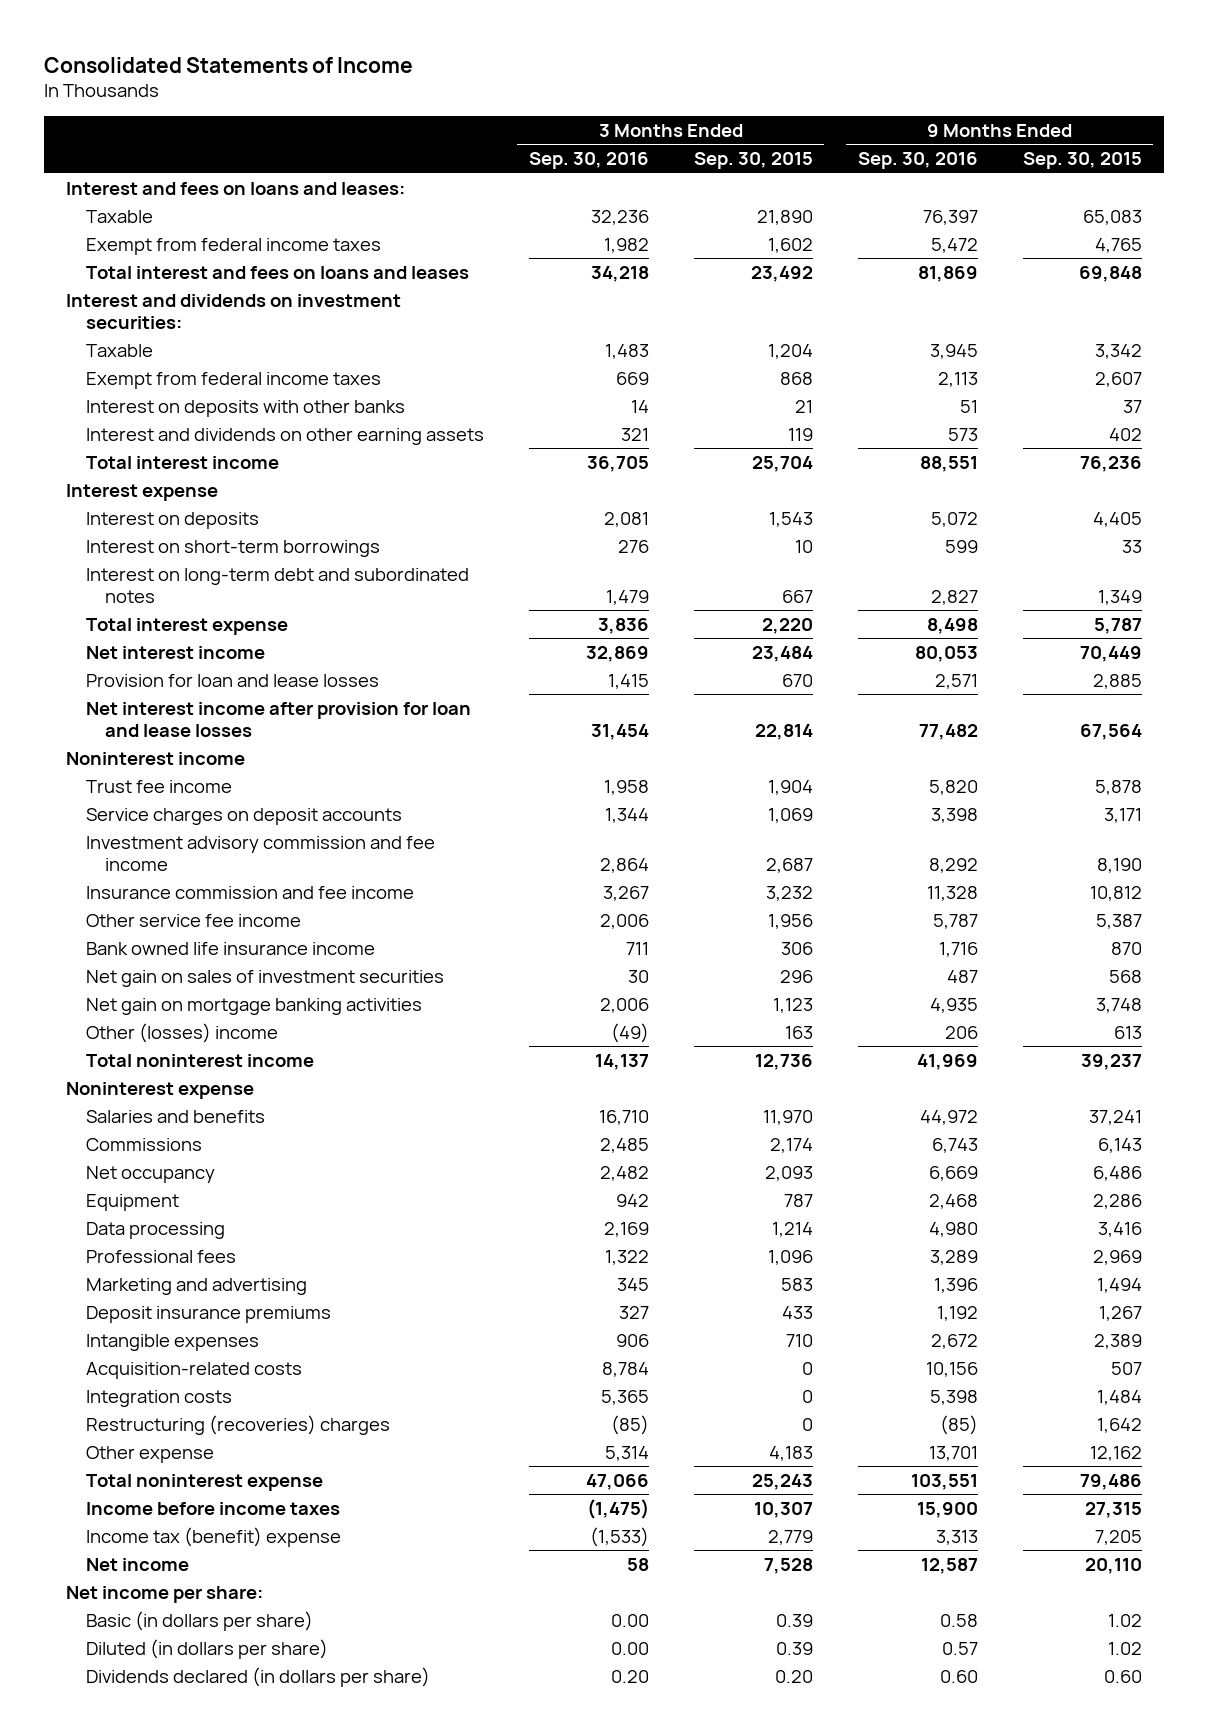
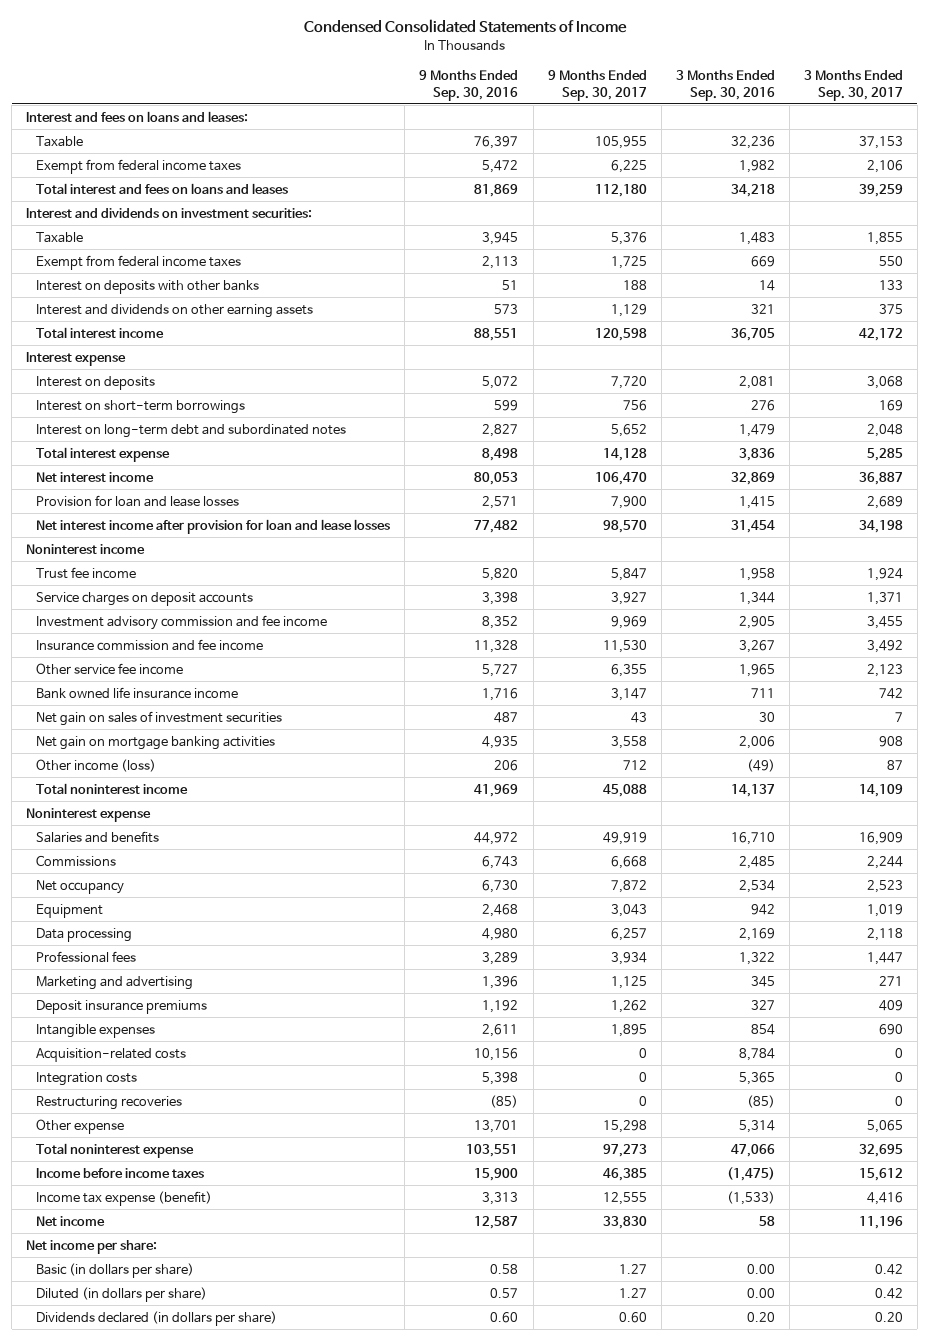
- Consolidated Statements of Income
+ Condensed Consolidated Statements of Income
- | 3 Months Ended Sep. 30, 2016 | 3 Months Ended Sep. 30, 2015 | 9 Months Ended Sep. 30, 2016 | 9 Months Ended Sep. 30, 2015
+ | 9 Months Ended Sep. 30, 2016 | 9 Months Ended Sep. 30, 2017 | 3 Months Ended Sep. 30, 2016 | 3 Months Ended Sep. 30, 2017
- Investment advisory commission and fee income | 2,864 | 2,687 | 8,292 | 8,190
+ Investment advisory commission and fee income | 8,352 | 9,969 | 2,905 | 3,455
- Other service fee income | 2,006 | 1,956 | 5,787 | 5,387
+ Other service fee income | 5,727 | 6,355 | 1,965 | 2,123
- Other (losses) income | (49) | 163 | 206 | 613
+ Other income (loss) | 206 | 712 | (49) | 87
- Net occupancy | 2,482 | 2,093 | 6,669 | 6,486
+ Net occupancy | 6,730 | 7,872 | 2,534 | 2,523
- Intangible expenses | 906 | 710 | 2,672 | 2,389
+ Intangible expenses | 2,611 | 1,895 | 854 | 690
- Restructuring (recoveries) charges | (85) | 0 | (85) | 1,642
+ Restructuring recoveries | (85) | 0 | (85) | 0
- Income tax (benefit) expense | (1,533) | 2,779 | 3,313 | 7,205
+ Income tax expense (benefit) | 3,313 | 12,555 | (1,533) | 4,416

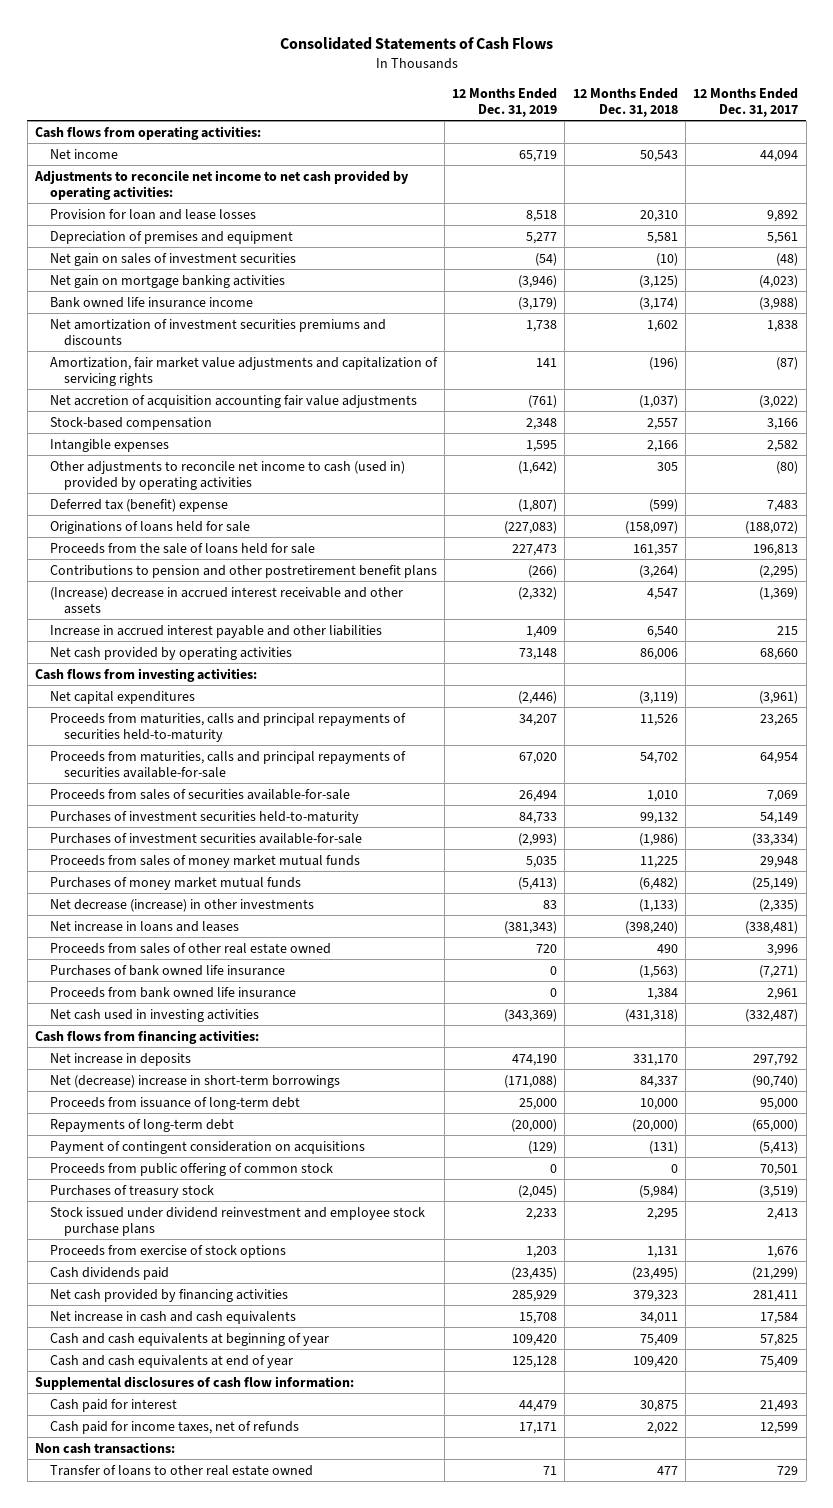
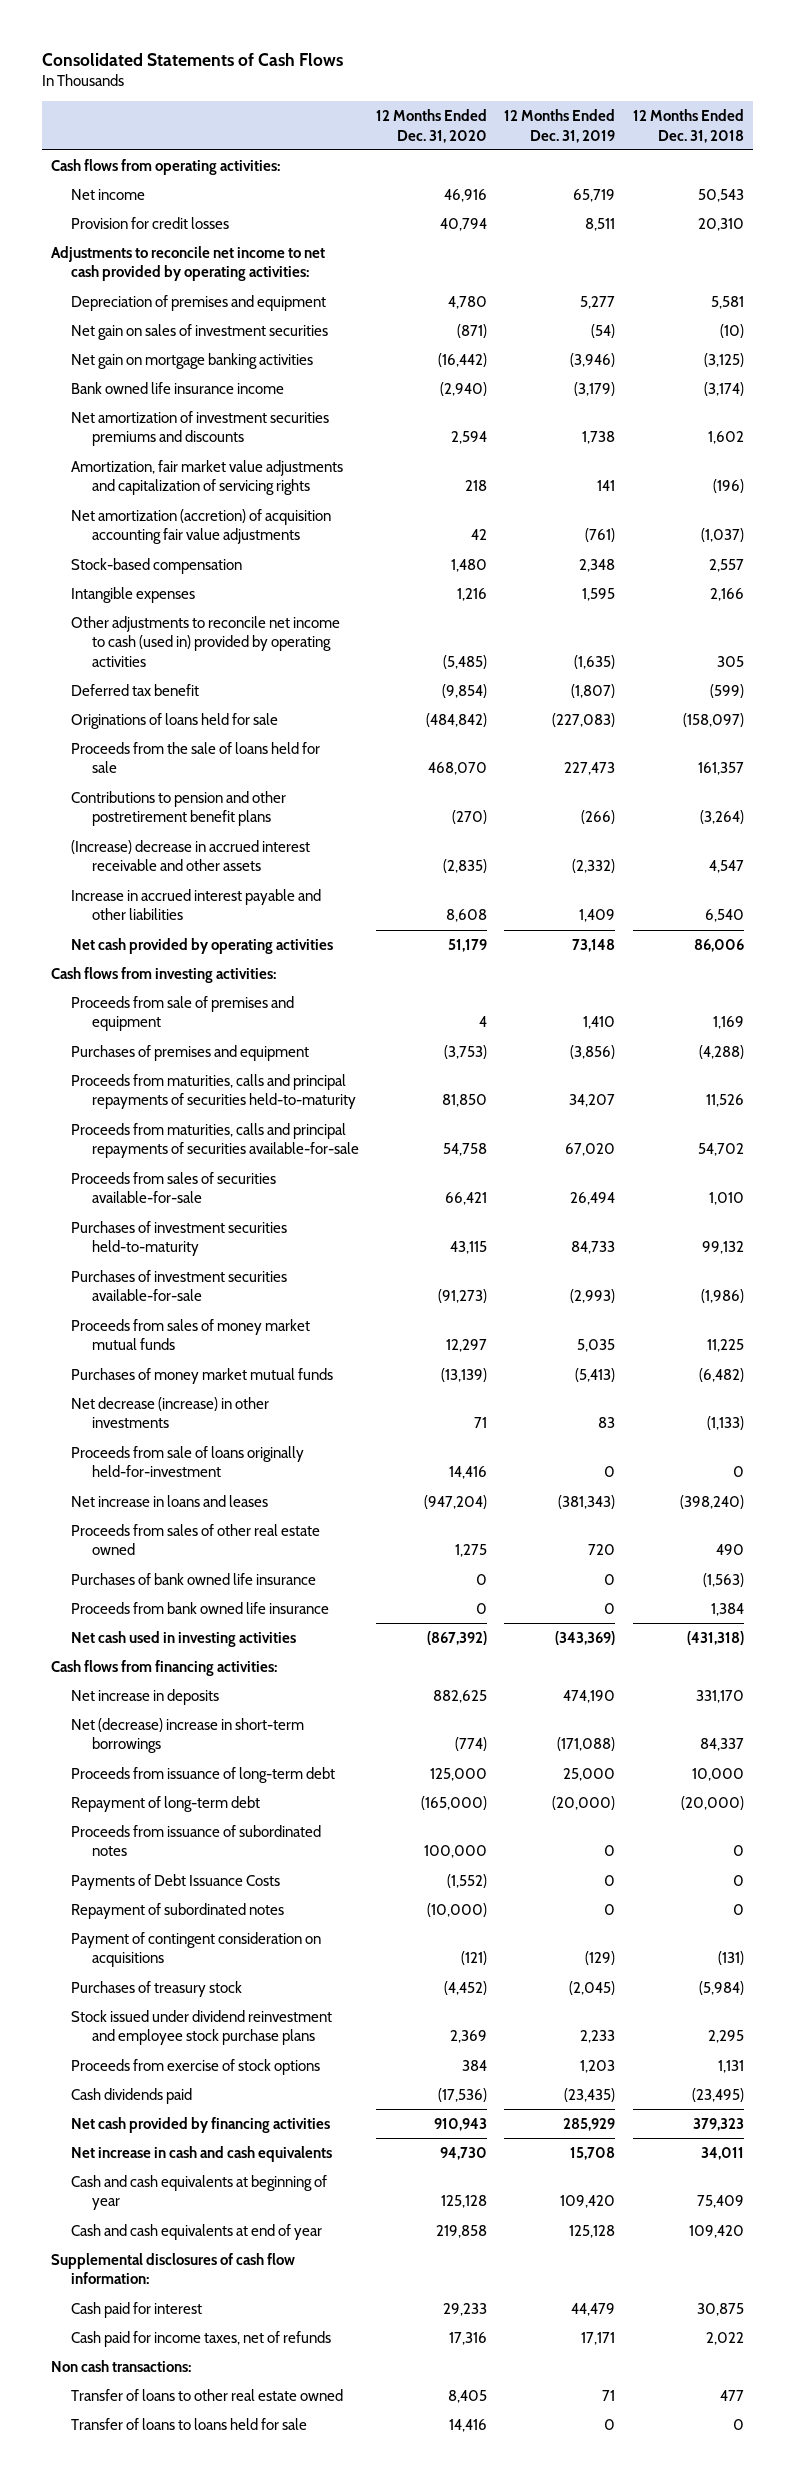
- | 12 Months Ended Dec. 31, 2019 | 12 Months Ended Dec. 31, 2018 | 12 Months Ended Dec. 31, 2017
+ | 12 Months Ended Dec. 31, 2020 | 12 Months Ended Dec. 31, 2019 | 12 Months Ended Dec. 31, 2018
+ Provision for credit losses | 40,794 | 8,511 | 20,310
- Provision for loan and lease losses | 8,518 | 20,310 | 9,892
- Net accretion of acquisition accounting fair value adjustments | (761) | (1,037) | (3,022)
+ Net amortization (accretion) of acquisition accounting fair value adjustments | 42 | (761) | (1,037)
- Other adjustments to reconcile net income to cash (used in) provided by operating activities | (1,642) | 305 | (80)
- Deferred tax (benefit) expense | (1,807) | (599) | 7,483
+ Other adjustments to reconcile net income to cash (used in) provided by operating activities | (5,485) | (1,635) | 305
+ Deferred tax benefit | (9,854) | (1,807) | (599)
- Net capital expenditures | (2,446) | (3,119) | (3,961)
+ Proceeds from sale of premises and equipment | 4 | 1,410 | 1,169
+ Purchases of premises and equipment | (3,753) | (3,856) | (4,288)
+ Proceeds from sale of loans originally held-for-investment | 14,416 | 0 | 0
- Repayments of long-term debt | (20,000) | (20,000) | (65,000)
+ Repayment of long-term debt | (165,000) | (20,000) | (20,000)
+ Proceeds from issuance of subordinated notes | 100,000 | 0 | 0
+ Payments of Debt Issuance Costs | (1,552) | 0 | 0
+ Repayment of subordinated notes | (10,000) | 0 | 0
- Proceeds from public offering of common stock | 0 | 0 | 70,501
+ Transfer of loans to loans held for sale | 14,416 | 0 | 0

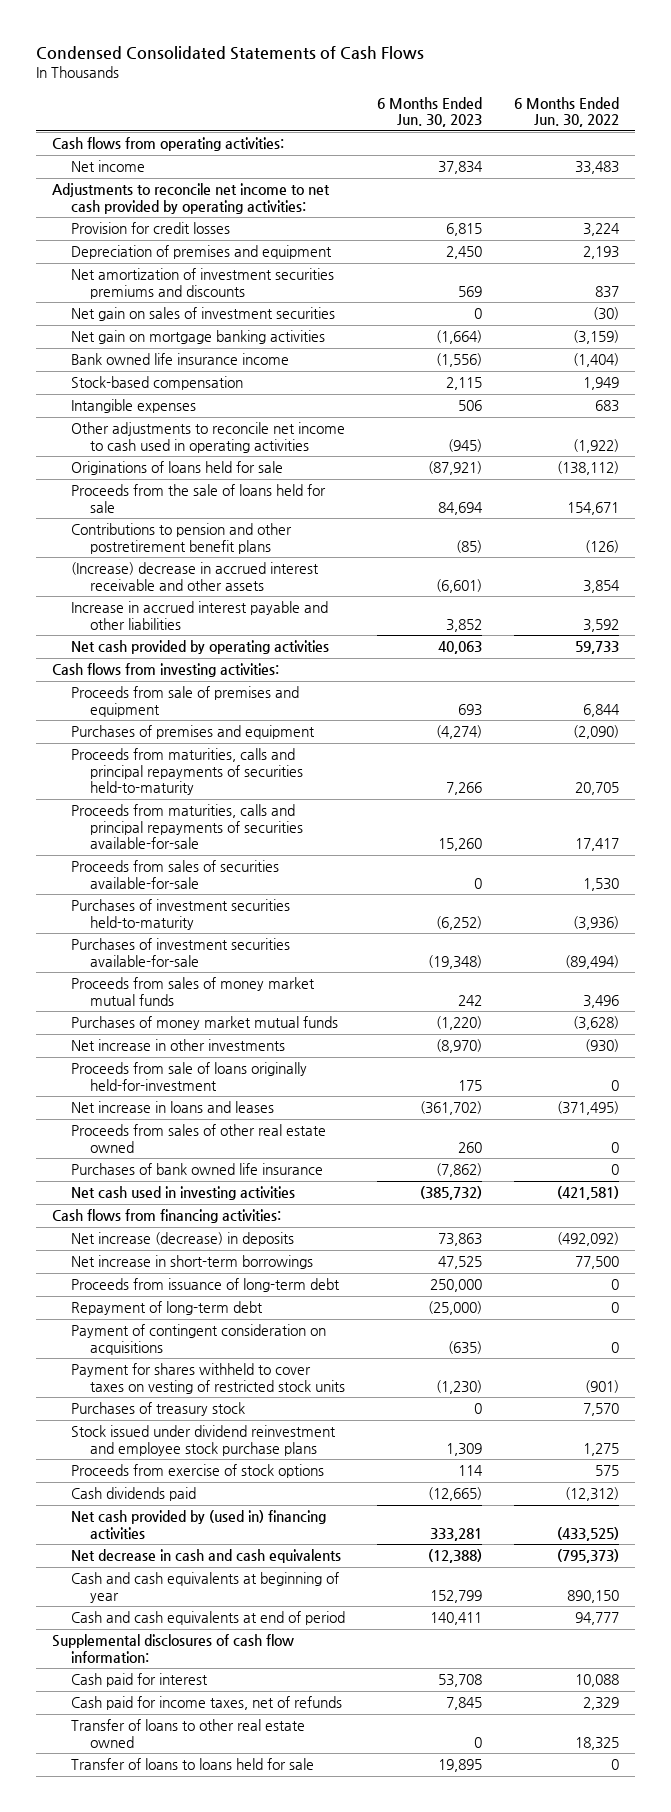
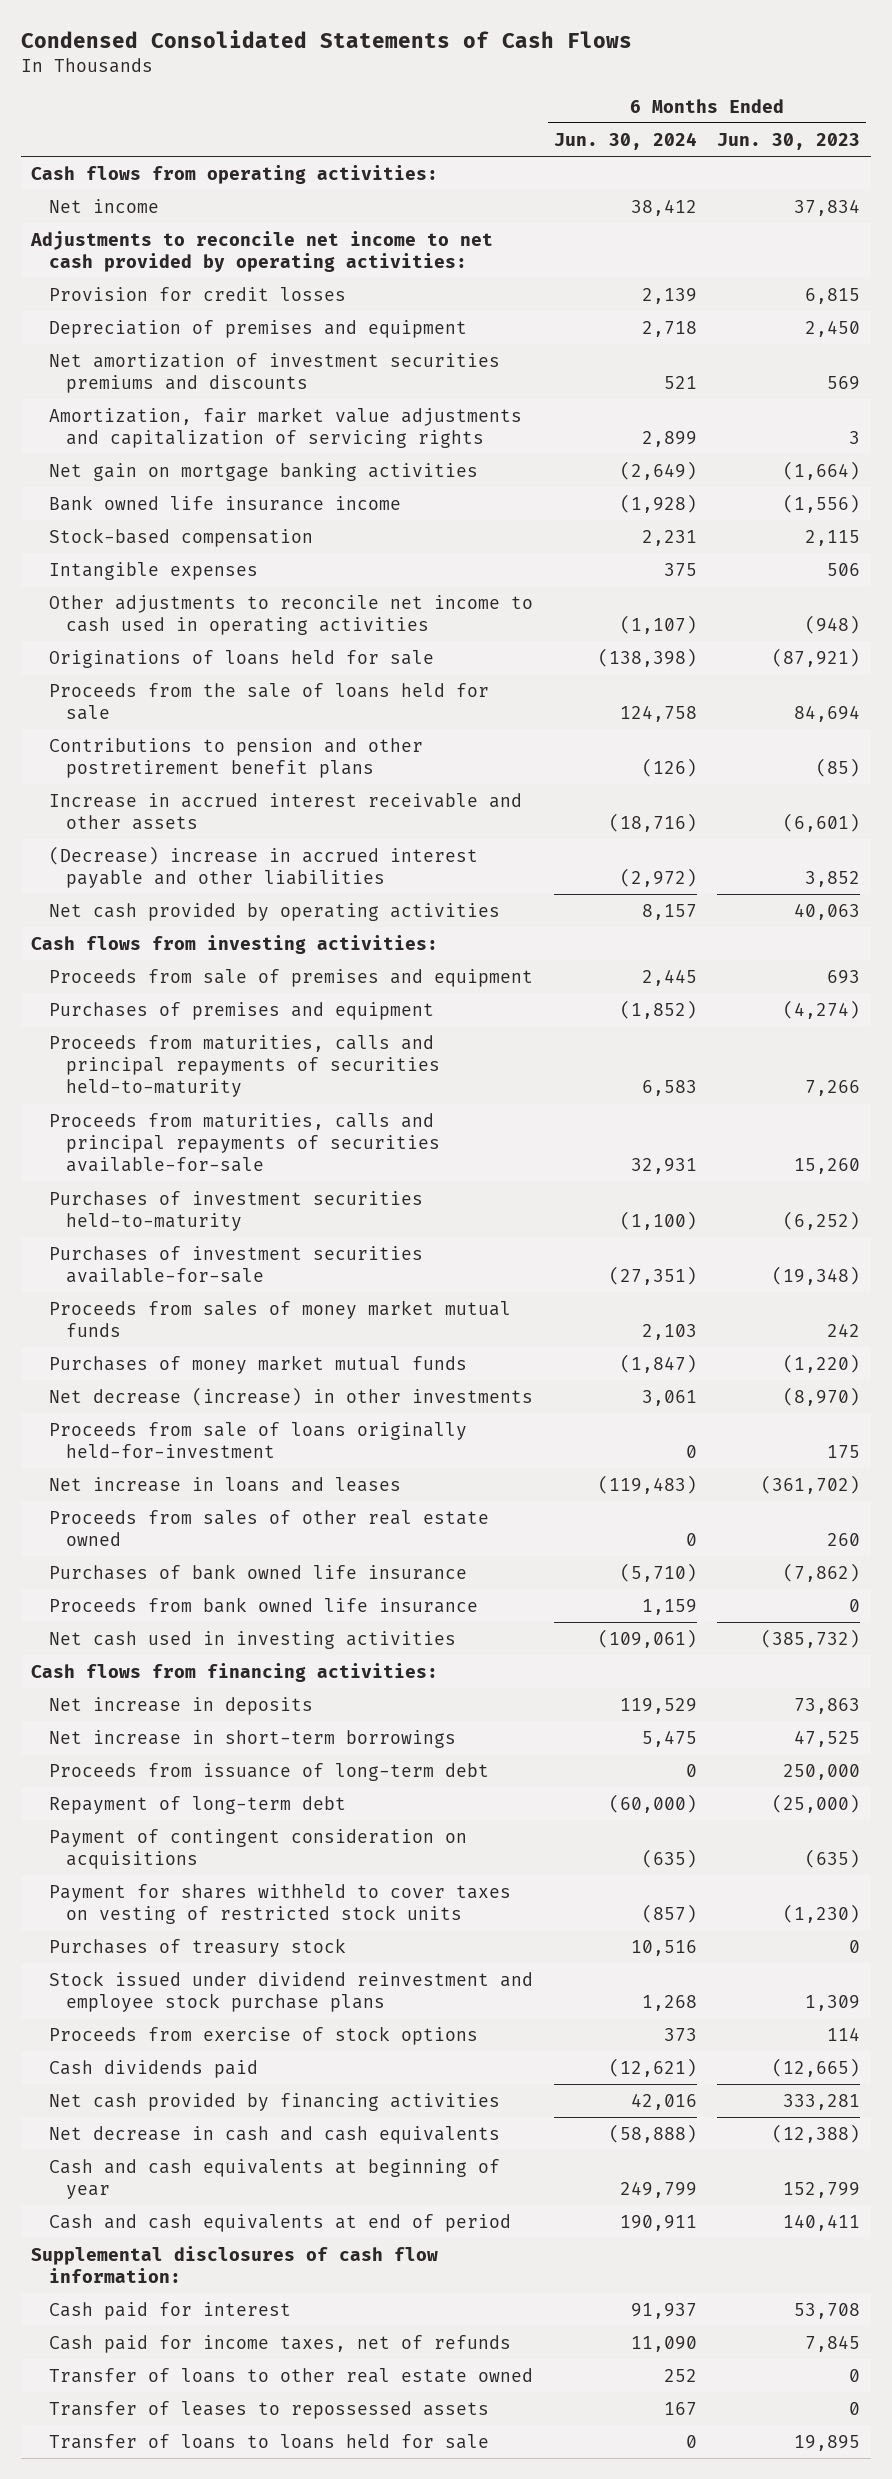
- | 6 Months Ended Jun. 30, 2023 | 6 Months Ended Jun. 30, 2022
+ | 6 Months Ended Jun. 30, 2024 | 6 Months Ended Jun. 30, 2023
- Net gain on sales of investment securities | 0 | (30)
+ Amortization, fair market value adjustments and capitalization of servicing rights | 2,899 | 3
- Other adjustments to reconcile net income to cash used in operating activities | (945) | (1,922)
+ Other adjustments to reconcile net income to cash used in operating activities | (1,107) | (948)
- (Increase) decrease in accrued interest receivable and other assets | (6,601) | 3,854
- Increase in accrued interest payable and other liabilities | 3,852 | 3,592
+ Increase in accrued interest receivable and other assets | (18,716) | (6,601)
+ (Decrease) increase in accrued interest payable and other liabilities | (2,972) | 3,852
- Proceeds from sales of securities available-for-sale | 0 | 1,530
- Net increase in other investments | (8,970) | (930)
+ Net decrease (increase) in other investments | 3,061 | (8,970)
+ Proceeds from bank owned life insurance | 1,159 | 0
- Net increase (decrease) in deposits | 73,863 | (492,092)
+ Net increase in deposits | 119,529 | 73,863
- Net cash provided by (used in) financing activities | 333,281 | (433,525)
+ Net cash provided by financing activities | 42,016 | 333,281
+ Transfer of leases to repossessed assets | 167 | 0

